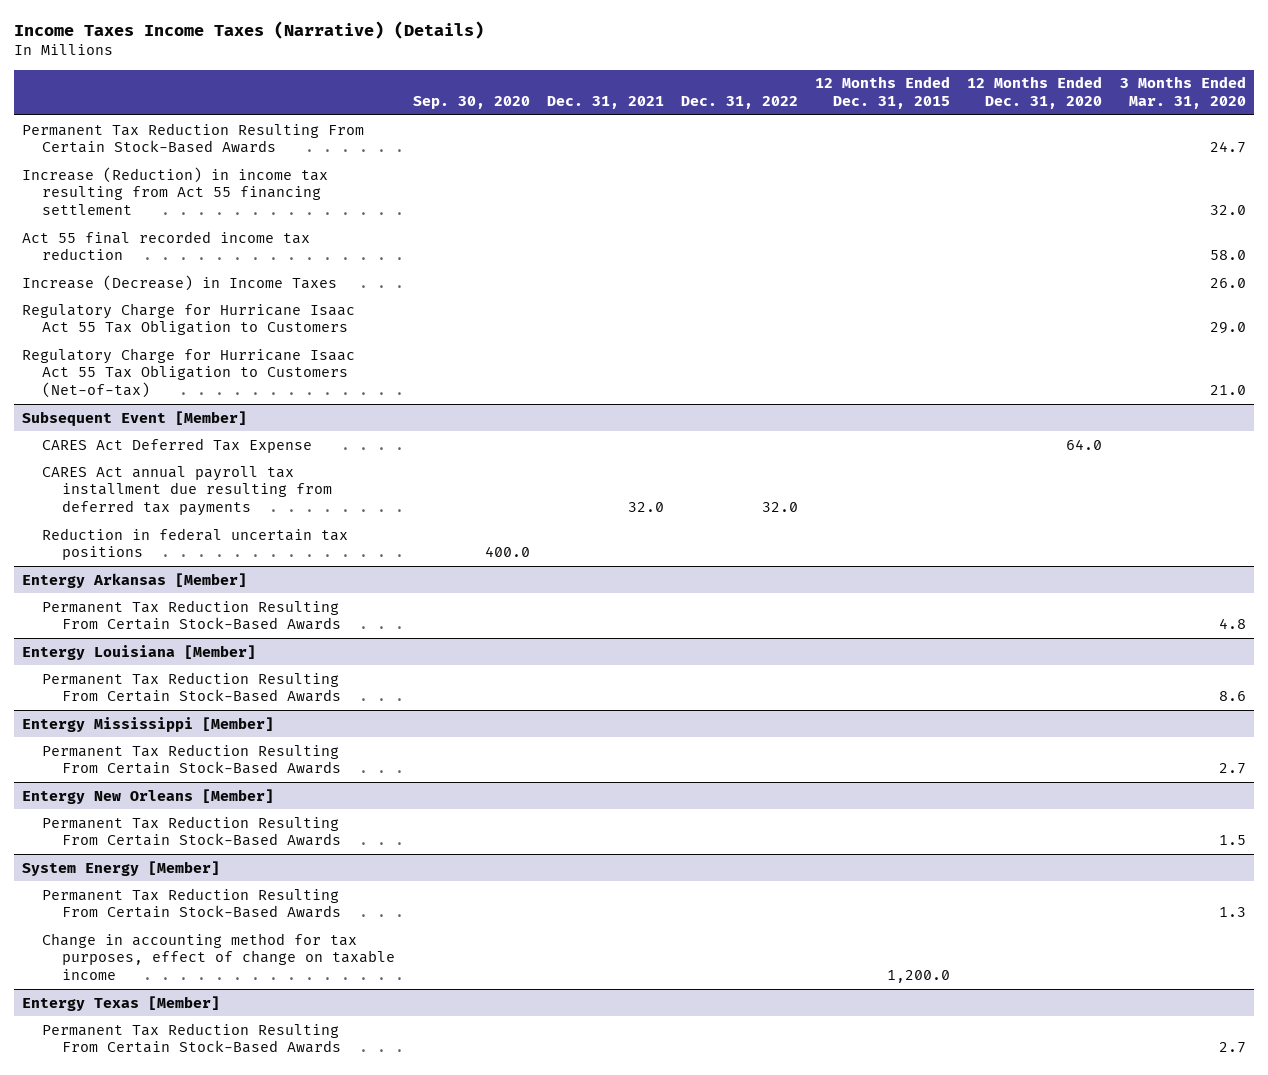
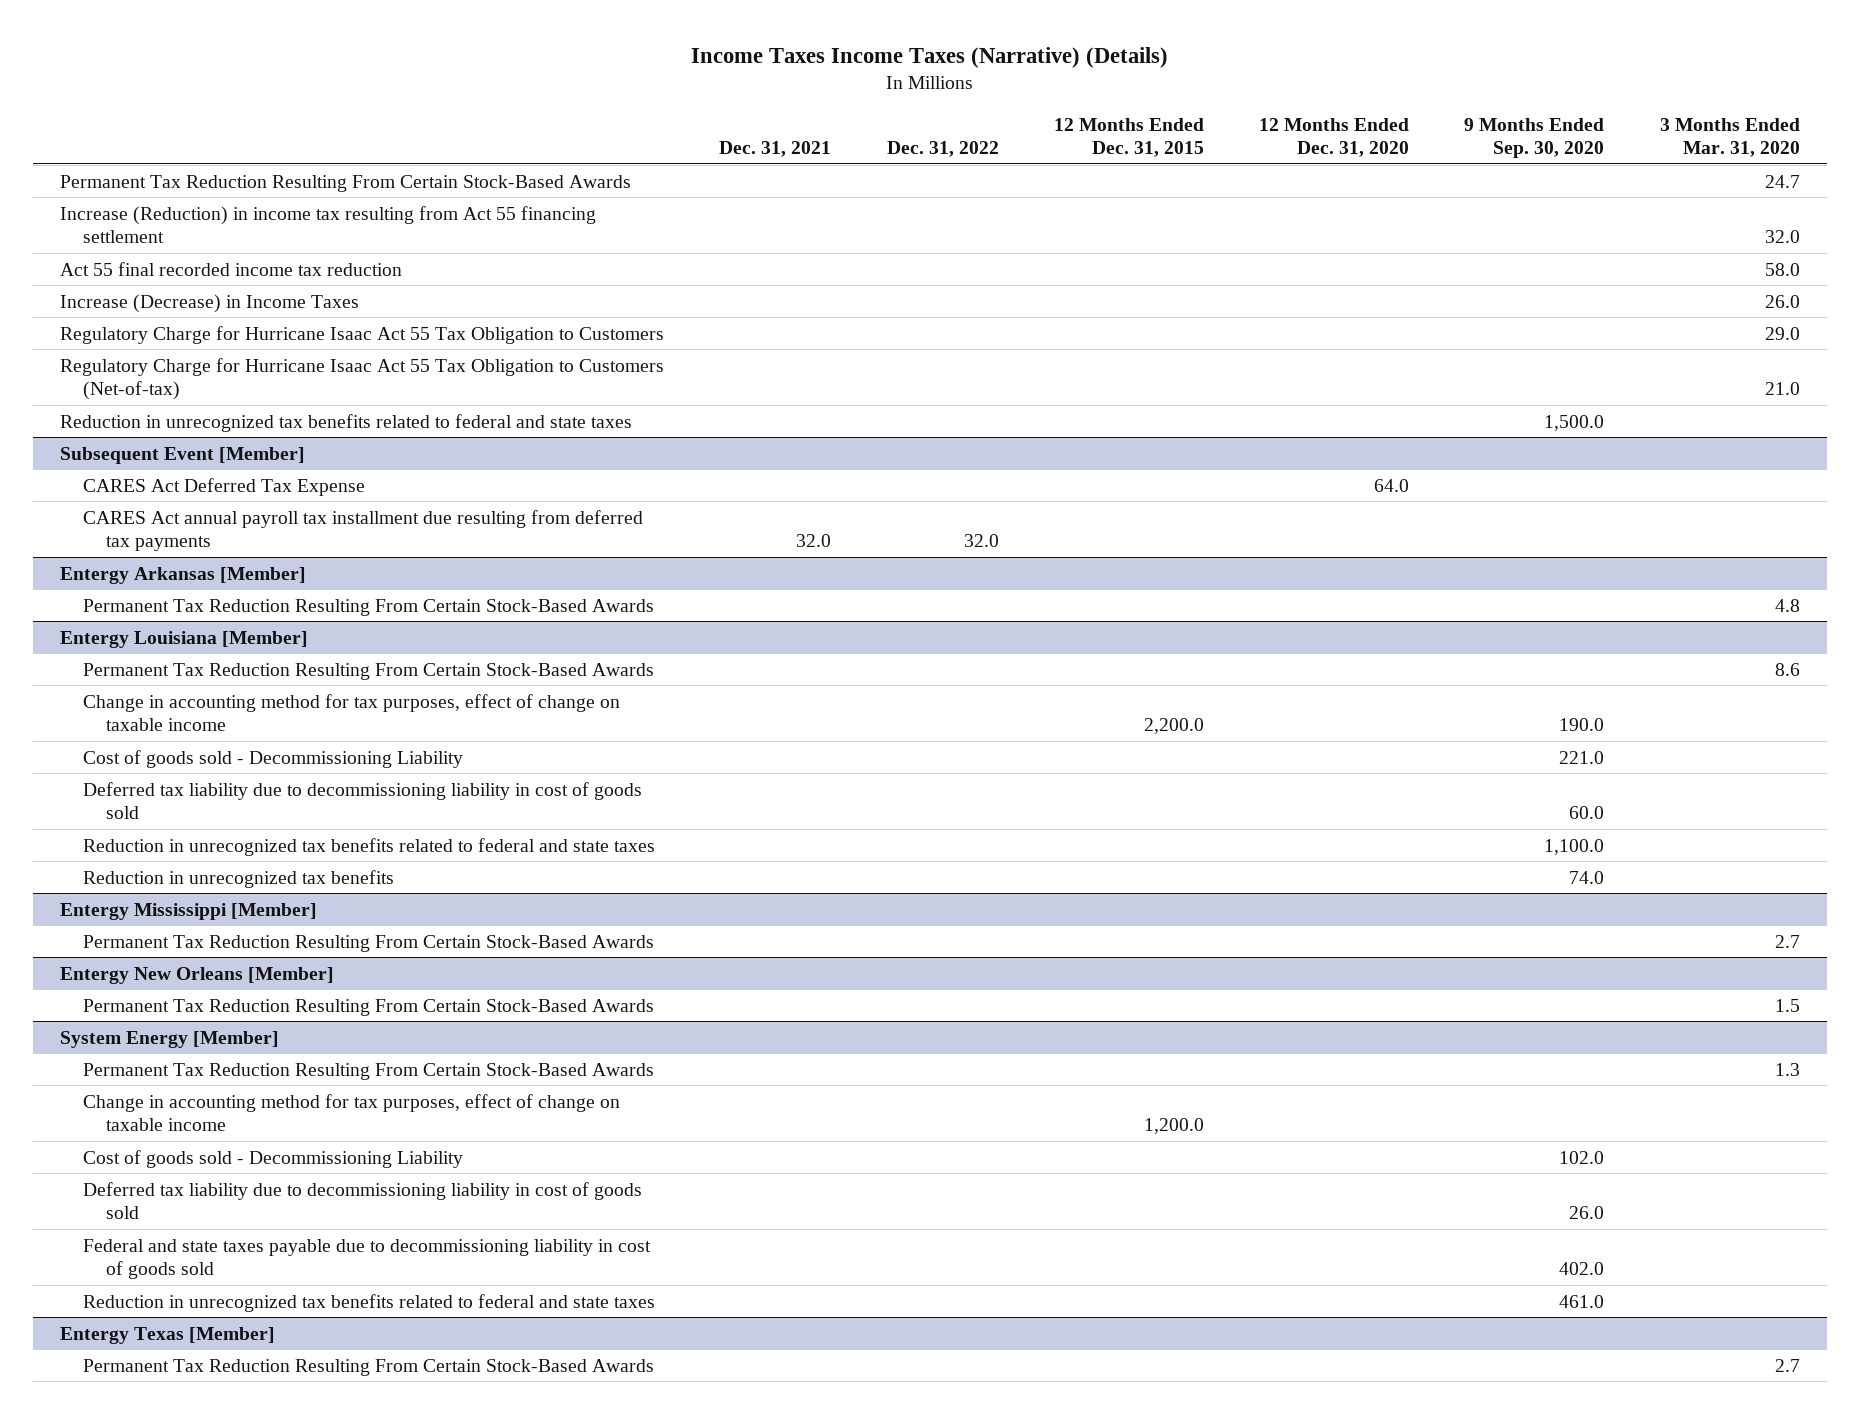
- | Sep. 30, 2020 | Dec. 31, 2021 | Dec. 31, 2022 | 12 Months Ended Dec. 31, 2015 | 12 Months Ended Dec. 31, 2020 | 3 Months Ended Mar. 31, 2020
+ | Dec. 31, 2021 | Dec. 31, 2022 | 12 Months Ended Dec. 31, 2015 | 12 Months Ended Dec. 31, 2020 | 9 Months Ended Sep. 30, 2020 | 3 Months Ended Mar. 31, 2020
+ Reduction in unrecognized tax benefits related to federal and state taxes | | | | | 1,500.0 |
@ Subsequent Event [Member]
- Reduction in federal uncertain tax positions | 400.0 | | | | |
@ Entergy Louisiana [Member]
+ Change in accounting method for tax purposes, effect of change on taxable income | | | 2,200.0 | | 190.0 |
+ Cost of goods sold - Decommissioning Liability | | | | | 221.0 |
+ Deferred tax liability due to decommissioning liability in cost of goods sold | | | | | 60.0 |
+ Reduction in unrecognized tax benefits related to federal and state taxes | | | | | 1,100.0 |
+ Reduction in unrecognized tax benefits | | | | | 74.0 |
@ System Energy [Member]
+ Cost of goods sold - Decommissioning Liability | | | | | 102.0 |
+ Deferred tax liability due to decommissioning liability in cost of goods sold | | | | | 26.0 |
+ Federal and state taxes payable due to decommissioning liability in cost of goods sold | | | | | 402.0 |
+ Reduction in unrecognized tax benefits related to federal and state taxes | | | | | 461.0 |

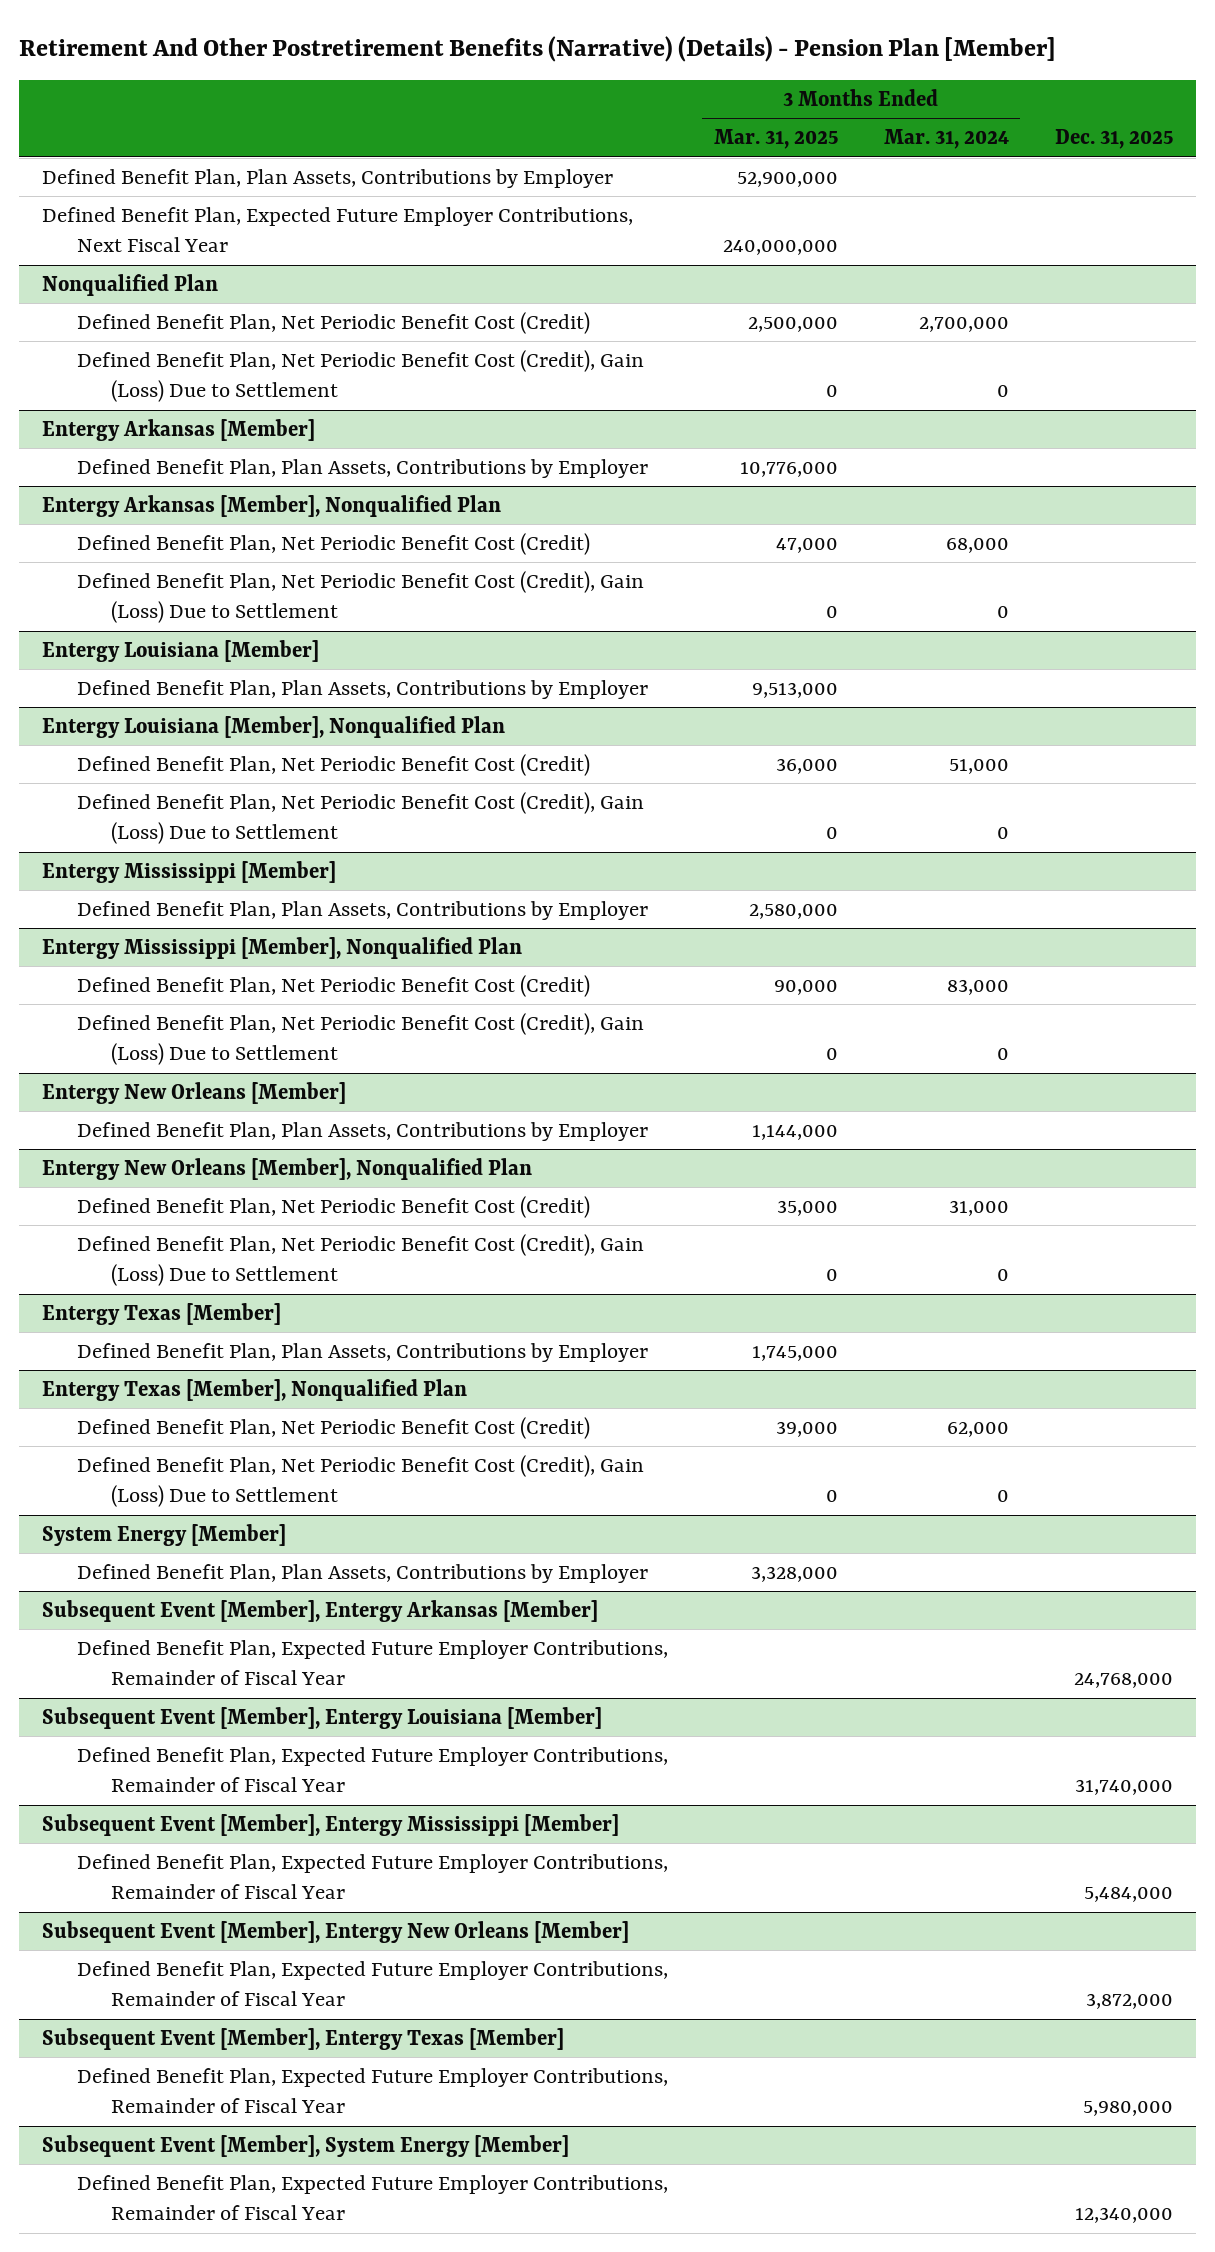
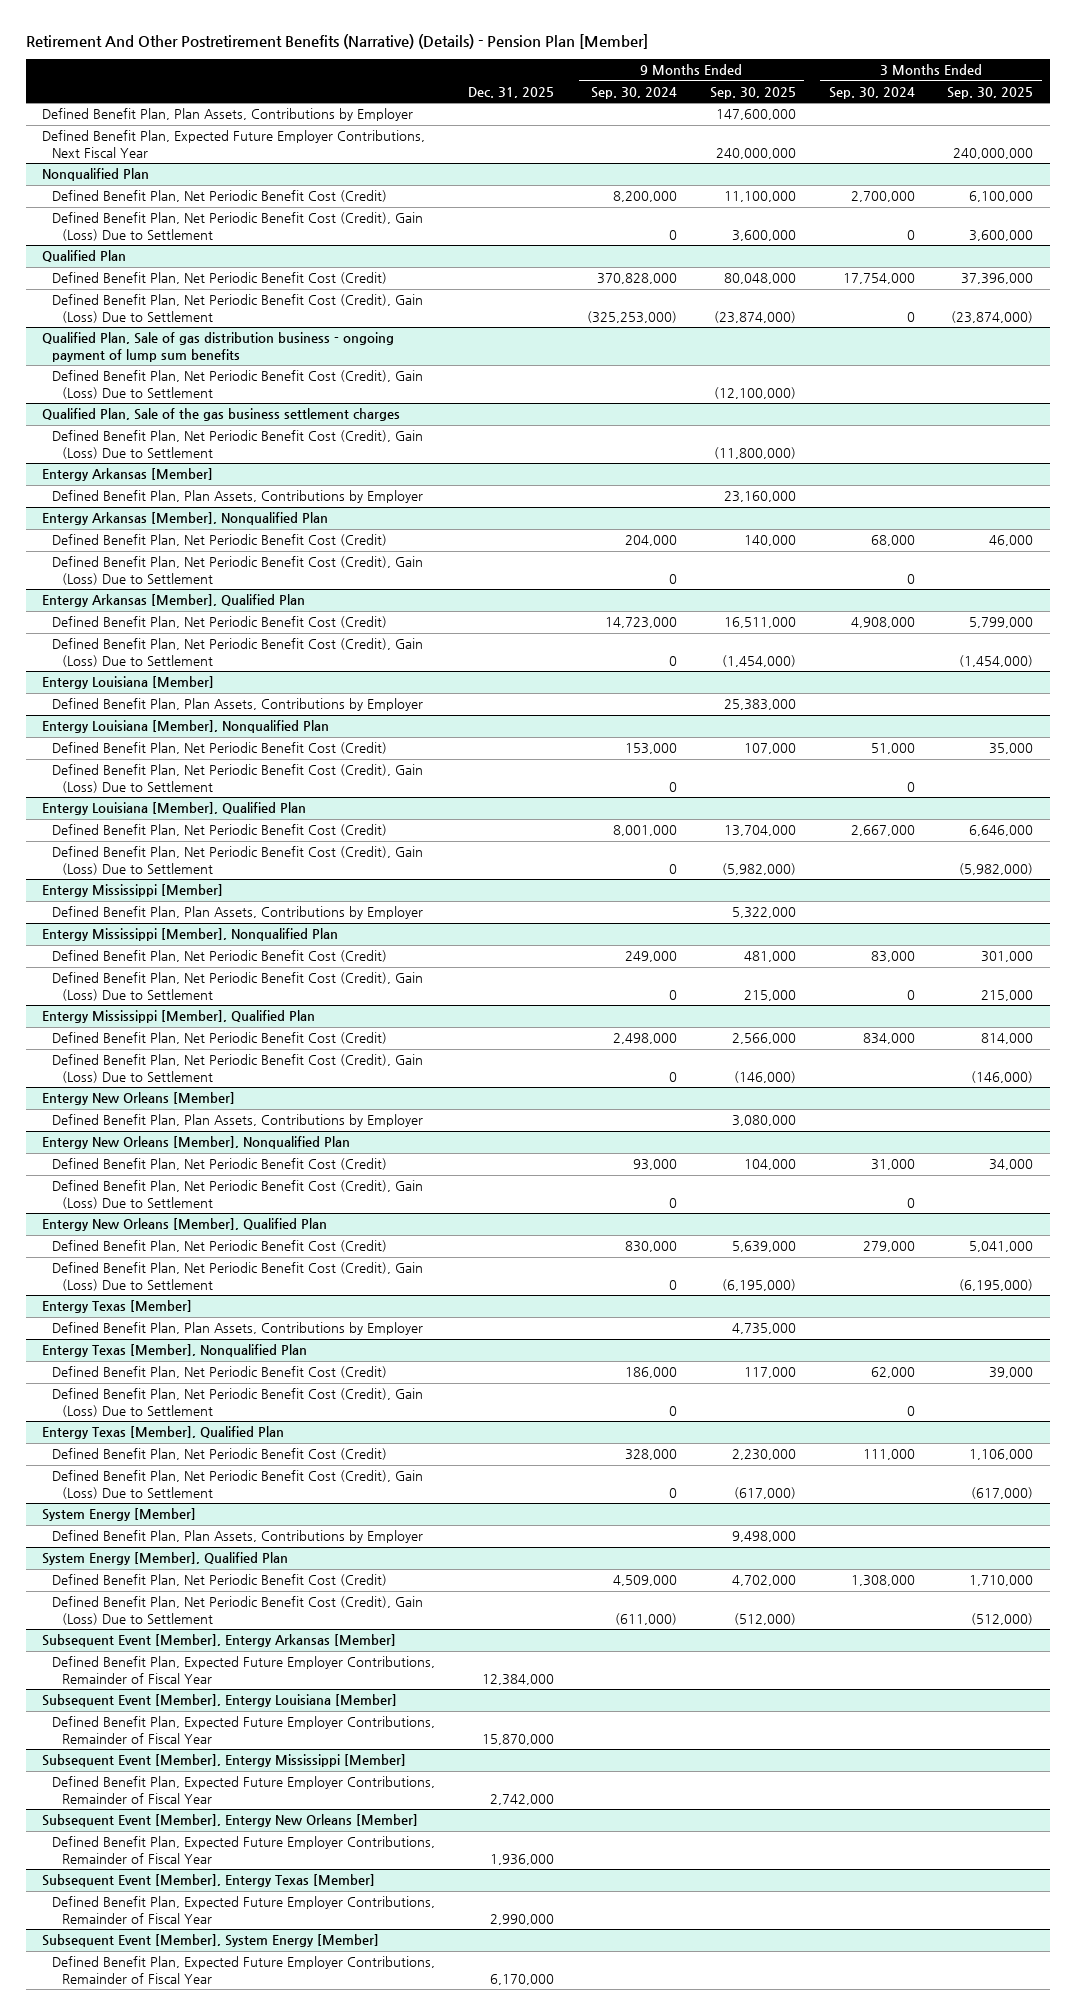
- | 3 Months Ended Mar. 31, 2025 | 3 Months Ended Mar. 31, 2024 | Dec. 31, 2025
+ | Dec. 31, 2025 | 9 Months Ended Sep. 30, 2024 | 9 Months Ended Sep. 30, 2025 | 3 Months Ended Sep. 30, 2024 | 3 Months Ended Sep. 30, 2025
+ Qualified Plan
+ Defined Benefit Plan, Net Periodic Benefit Cost (Credit) | | 370,828,000 | 80,048,000 | 17,754,000 | 37,396,000
+ Defined Benefit Plan, Net Periodic Benefit Cost (Credit), Gain (Loss) Due to Settlement | | (325,253,000) | (23,874,000) | 0 | (23,874,000)
+ Qualified Plan, Sale of gas distribution business - ongoing payment of lump sum benefits
+ Defined Benefit Plan, Net Periodic Benefit Cost (Credit), Gain (Loss) Due to Settlement | | | (12,100,000) | |
+ Qualified Plan, Sale of the gas business settlement charges
+ Defined Benefit Plan, Net Periodic Benefit Cost (Credit), Gain (Loss) Due to Settlement | | | (11,800,000) | |
+ Entergy Arkansas [Member], Qualified Plan
+ Defined Benefit Plan, Net Periodic Benefit Cost (Credit) | | 14,723,000 | 16,511,000 | 4,908,000 | 5,799,000
+ Defined Benefit Plan, Net Periodic Benefit Cost (Credit), Gain (Loss) Due to Settlement | | 0 | (1,454,000) | | (1,454,000)
+ Entergy Louisiana [Member], Qualified Plan
+ Defined Benefit Plan, Net Periodic Benefit Cost (Credit) | | 8,001,000 | 13,704,000 | 2,667,000 | 6,646,000
+ Defined Benefit Plan, Net Periodic Benefit Cost (Credit), Gain (Loss) Due to Settlement | | 0 | (5,982,000) | | (5,982,000)
+ Entergy Mississippi [Member], Qualified Plan
+ Defined Benefit Plan, Net Periodic Benefit Cost (Credit) | | 2,498,000 | 2,566,000 | 834,000 | 814,000
+ Defined Benefit Plan, Net Periodic Benefit Cost (Credit), Gain (Loss) Due to Settlement | | 0 | (146,000) | | (146,000)
+ Entergy New Orleans [Member], Qualified Plan
+ Defined Benefit Plan, Net Periodic Benefit Cost (Credit) | | 830,000 | 5,639,000 | 279,000 | 5,041,000
+ Defined Benefit Plan, Net Periodic Benefit Cost (Credit), Gain (Loss) Due to Settlement | | 0 | (6,195,000) | | (6,195,000)
+ Entergy Texas [Member], Qualified Plan
+ Defined Benefit Plan, Net Periodic Benefit Cost (Credit) | | 328,000 | 2,230,000 | 111,000 | 1,106,000
+ Defined Benefit Plan, Net Periodic Benefit Cost (Credit), Gain (Loss) Due to Settlement | | 0 | (617,000) | | (617,000)
+ System Energy [Member], Qualified Plan
+ Defined Benefit Plan, Net Periodic Benefit Cost (Credit) | | 4,509,000 | 4,702,000 | 1,308,000 | 1,710,000
+ Defined Benefit Plan, Net Periodic Benefit Cost (Credit), Gain (Loss) Due to Settlement | | (611,000) | (512,000) | | (512,000)
@ Subsequent Event [Member], Entergy Arkansas [Member]
- Defined Benefit Plan, Expected Future Employer Contributions, Remainder of Fiscal Year | | | 24,768,000
+ Defined Benefit Plan, Expected Future Employer Contributions, Remainder of Fiscal Year | 12,384,000 | | | |
@ Subsequent Event [Member], Entergy Louisiana [Member]
- Defined Benefit Plan, Expected Future Employer Contributions, Remainder of Fiscal Year | | | 31,740,000
+ Defined Benefit Plan, Expected Future Employer Contributions, Remainder of Fiscal Year | 15,870,000 | | | |
@ Subsequent Event [Member], Entergy Mississippi [Member]
- Defined Benefit Plan, Expected Future Employer Contributions, Remainder of Fiscal Year | | | 5,484,000
+ Defined Benefit Plan, Expected Future Employer Contributions, Remainder of Fiscal Year | 2,742,000 | | | |
@ Subsequent Event [Member], Entergy New Orleans [Member]
- Defined Benefit Plan, Expected Future Employer Contributions, Remainder of Fiscal Year | | | 3,872,000
+ Defined Benefit Plan, Expected Future Employer Contributions, Remainder of Fiscal Year | 1,936,000 | | | |
@ Subsequent Event [Member], Entergy Texas [Member]
- Defined Benefit Plan, Expected Future Employer Contributions, Remainder of Fiscal Year | | | 5,980,000
+ Defined Benefit Plan, Expected Future Employer Contributions, Remainder of Fiscal Year | 2,990,000 | | | |
@ Subsequent Event [Member], System Energy [Member]
- Defined Benefit Plan, Expected Future Employer Contributions, Remainder of Fiscal Year | | | 12,340,000
+ Defined Benefit Plan, Expected Future Employer Contributions, Remainder of Fiscal Year | 6,170,000 | | | |

